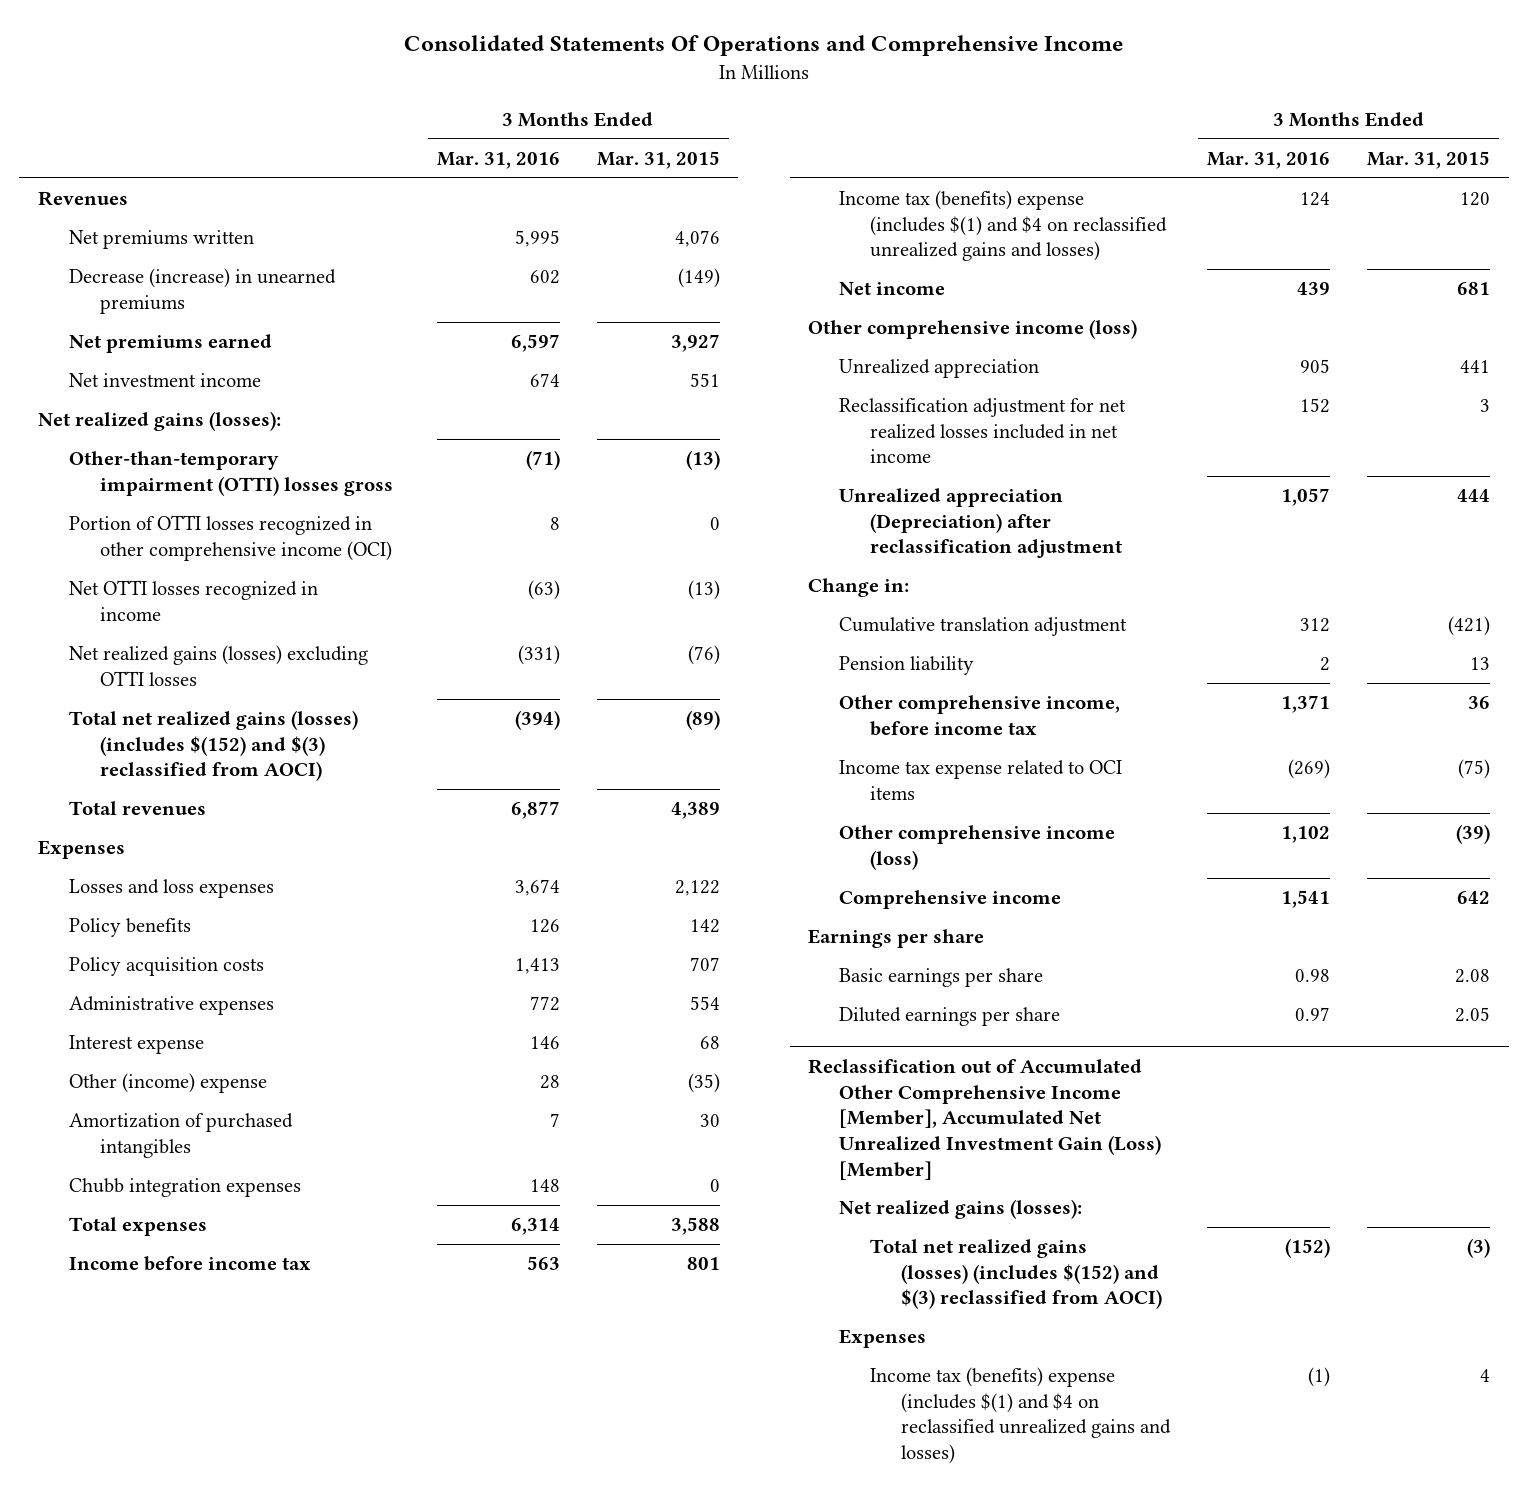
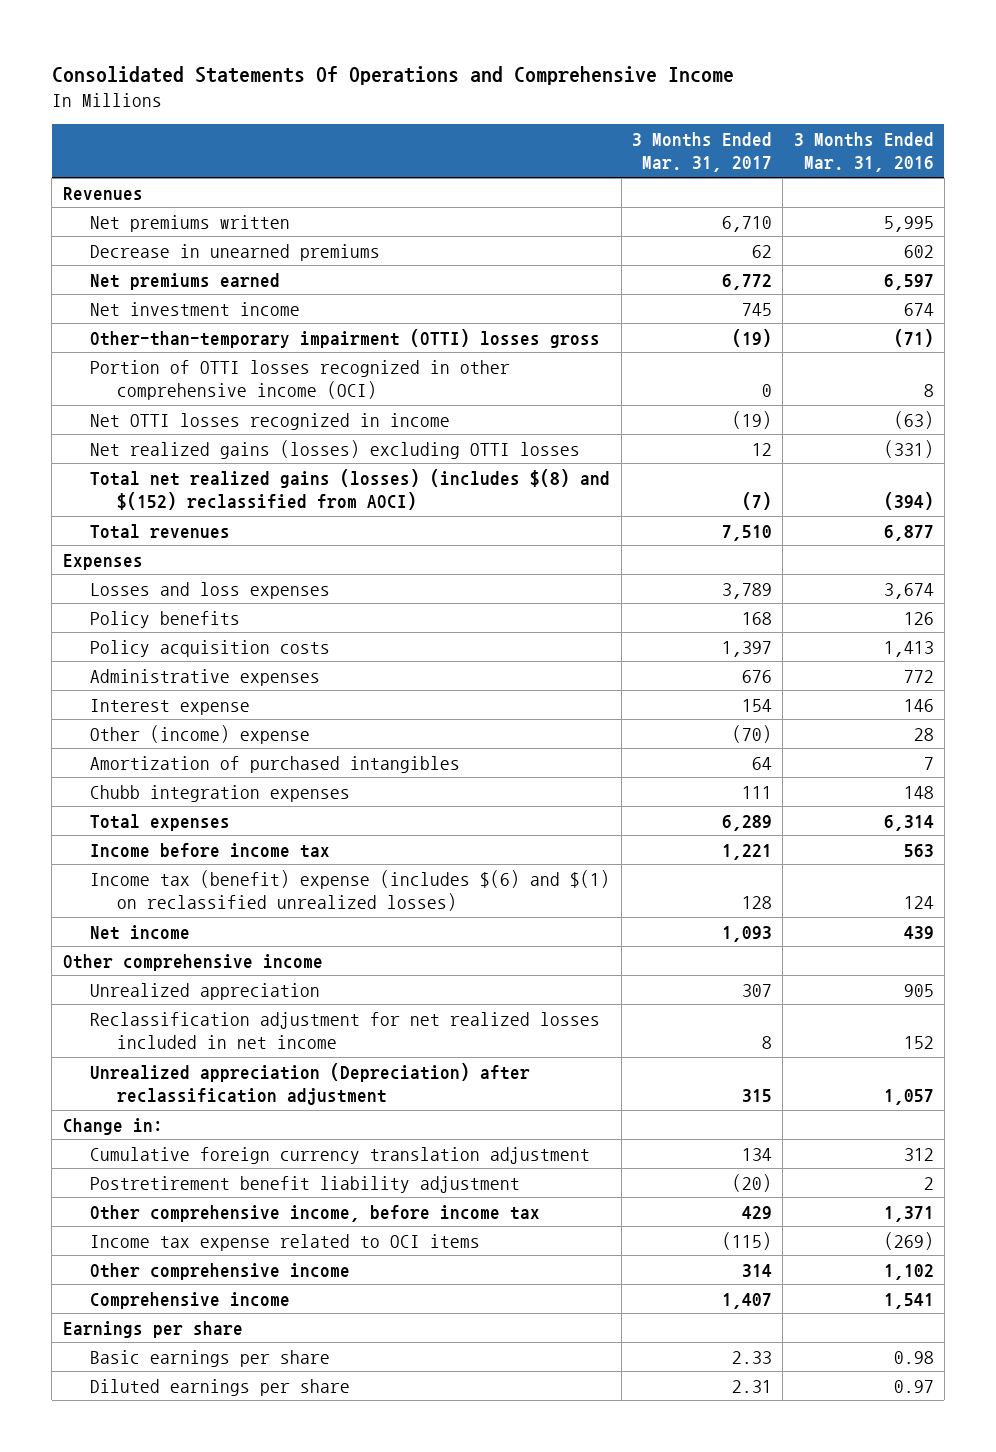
- | 3 Months Ended Mar. 31, 2016 | 3 Months Ended Mar. 31, 2015
+ | 3 Months Ended Mar. 31, 2017 | 3 Months Ended Mar. 31, 2016
- Decrease (increase) in unearned premiums | 602 | (149)
+ Decrease in unearned premiums | 62 | 602
- Net realized gains (losses):
- Total net realized gains (losses) (includes $(152) and $(3) reclassified from AOCI) | (394) | (89)
+ Total net realized gains (losses) (includes $(8) and $(152) reclassified from AOCI) | (7) | (394)
- Income tax (benefits) expense (includes $(1) and $4 on reclassified unrealized gains and losses) | 124 | 120
+ Income tax (benefit) expense (includes $(6) and $(1) on reclassified unrealized losses) | 128 | 124
- Other comprehensive income (loss)
+ Other comprehensive income
- Cumulative translation adjustment | 312 | (421)
- Pension liability | 2 | 13
+ Cumulative foreign currency translation adjustment | 134 | 312
+ Postretirement benefit liability adjustment | (20) | 2
- Other comprehensive income (loss) | 1,102 | (39)
+ Other comprehensive income | 314 | 1,102
- Reclassification out of Accumulated Other Comprehensive Income [Member], Accumulated Net Unrealized Investment Gain (Loss) [Member]
- Net realized gains (losses):
- Total net realized gains (losses) (includes $(152) and $(3) reclassified from AOCI) | (152) | (3)
- Expenses
- Income tax (benefits) expense (includes $(1) and $4 on reclassified unrealized gains and losses) | (1) | 4

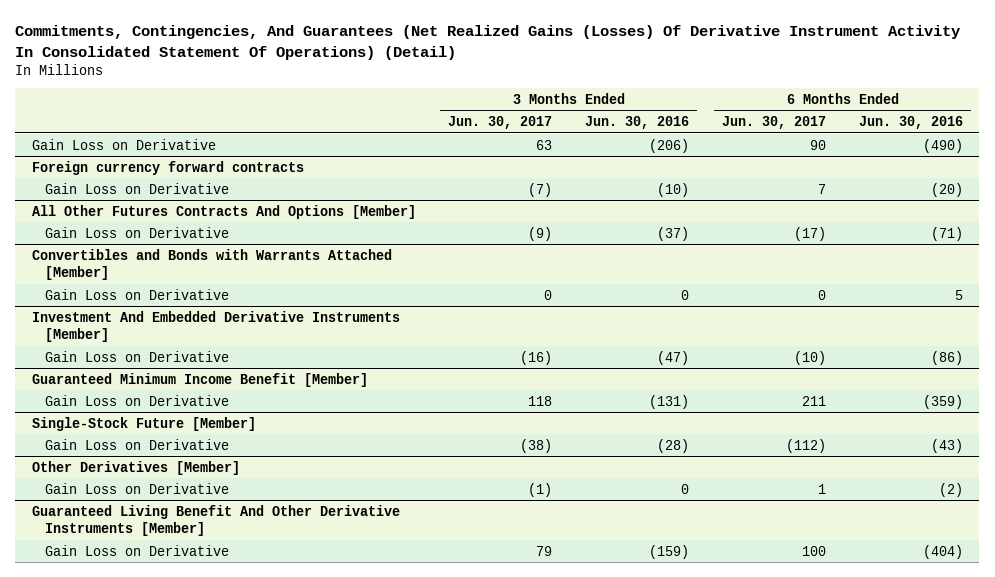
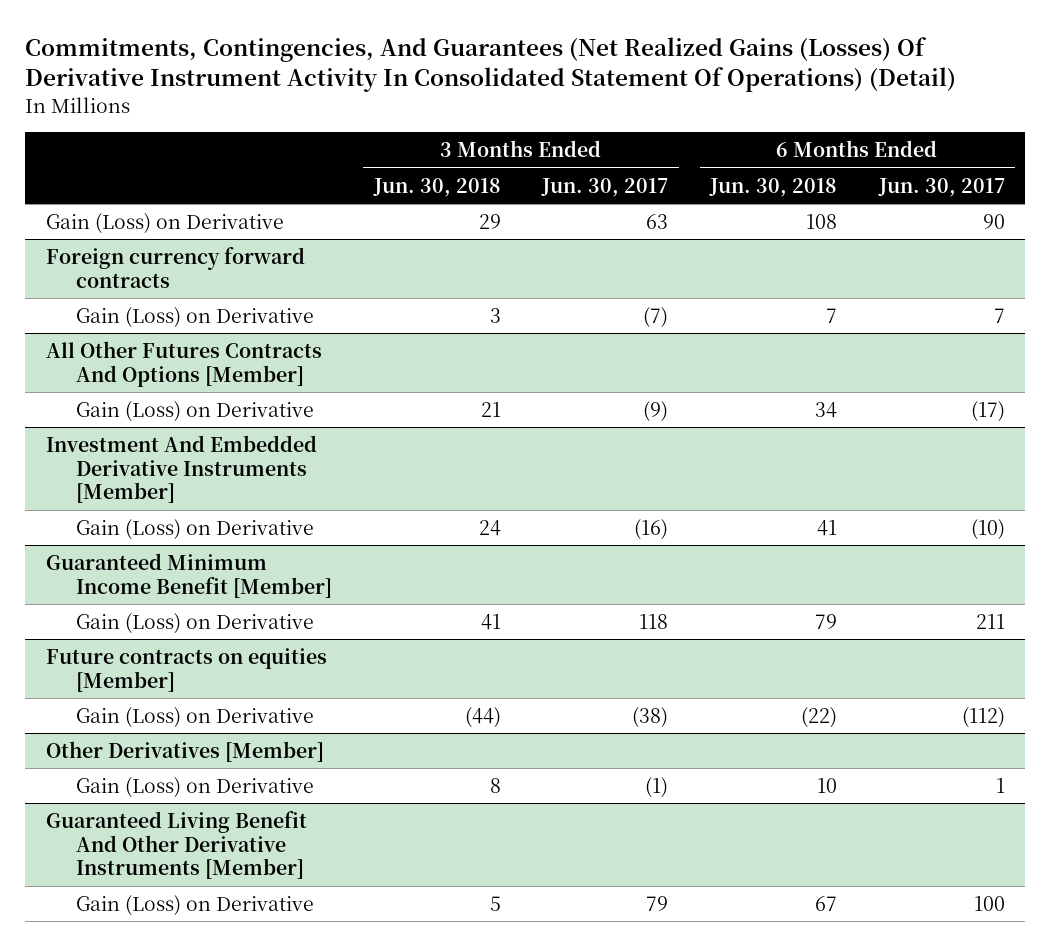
- | 3 Months Ended Jun. 30, 2017 | 3 Months Ended Jun. 30, 2016 | 6 Months Ended Jun. 30, 2017 | 6 Months Ended Jun. 30, 2016
+ | 3 Months Ended Jun. 30, 2018 | 3 Months Ended Jun. 30, 2017 | 6 Months Ended Jun. 30, 2018 | 6 Months Ended Jun. 30, 2017
- Gain Loss on Derivative | 63 | (206) | 90 | (490)
+ Gain (Loss) on Derivative | 29 | 63 | 108 | 90
@ Foreign currency forward contracts
- Gain Loss on Derivative | (7) | (10) | 7 | (20)
+ Gain (Loss) on Derivative | 3 | (7) | 7 | 7
@ All Other Futures Contracts And Options [Member]
- Gain Loss on Derivative | (9) | (37) | (17) | (71)
- Convertibles and Bonds with Warrants Attached [Member]
- Gain Loss on Derivative | 0 | 0 | 0 | 5
@ All Other Futures Contracts And Options [Member]
+ Gain (Loss) on Derivative | 21 | (9) | 34 | (17)
@ Investment And Embedded Derivative Instruments [Member]
- Gain Loss on Derivative | (16) | (47) | (10) | (86)
+ Gain (Loss) on Derivative | 24 | (16) | 41 | (10)
@ Guaranteed Minimum Income Benefit [Member]
- Gain Loss on Derivative | 118 | (131) | 211 | (359)
- Single-Stock Future [Member]
- Gain Loss on Derivative | (38) | (28) | (112) | (43)
@ Guaranteed Minimum Income Benefit [Member]
+ Gain (Loss) on Derivative | 41 | 118 | 79 | 211
+ Future contracts on equities [Member]
+ Gain (Loss) on Derivative | (44) | (38) | (22) | (112)
@ Other Derivatives [Member]
- Gain Loss on Derivative | (1) | 0 | 1 | (2)
+ Gain (Loss) on Derivative | 8 | (1) | 10 | 1
@ Guaranteed Living Benefit And Other Derivative Instruments [Member]
- Gain Loss on Derivative | 79 | (159) | 100 | (404)
+ Gain (Loss) on Derivative | 5 | 79 | 67 | 100

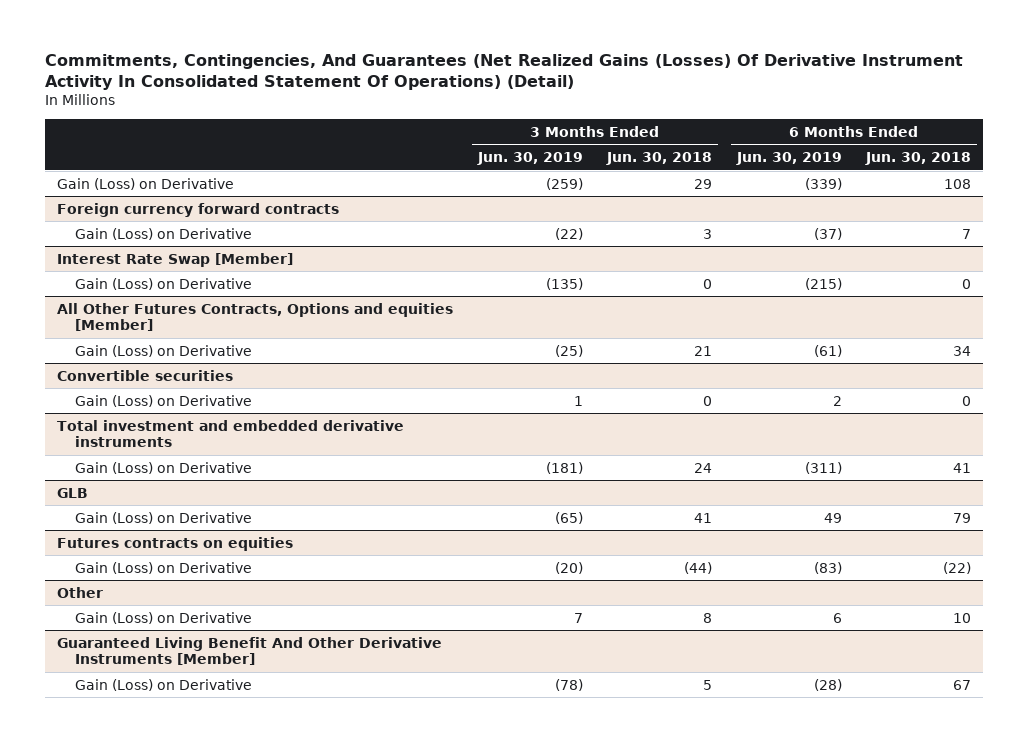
- | 3 Months Ended Jun. 30, 2018 | 3 Months Ended Jun. 30, 2017 | 6 Months Ended Jun. 30, 2018 | 6 Months Ended Jun. 30, 2017
+ | 3 Months Ended Jun. 30, 2019 | 3 Months Ended Jun. 30, 2018 | 6 Months Ended Jun. 30, 2019 | 6 Months Ended Jun. 30, 2018
- All Other Futures Contracts And Options [Member]
+ Interest Rate Swap [Member]
+ Gain (Loss) on Derivative | (135) | 0 | (215) | 0
+ All Other Futures Contracts, Options and equities [Member]
- Investment And Embedded Derivative Instruments [Member]
+ Convertible securities
+ Gain (Loss) on Derivative | 1 | 0 | 2 | 0
+ Total investment and embedded derivative instruments
- Guaranteed Minimum Income Benefit [Member]
+ GLB
- Future contracts on equities [Member]
+ Futures contracts on equities
- Other Derivatives [Member]
+ Other

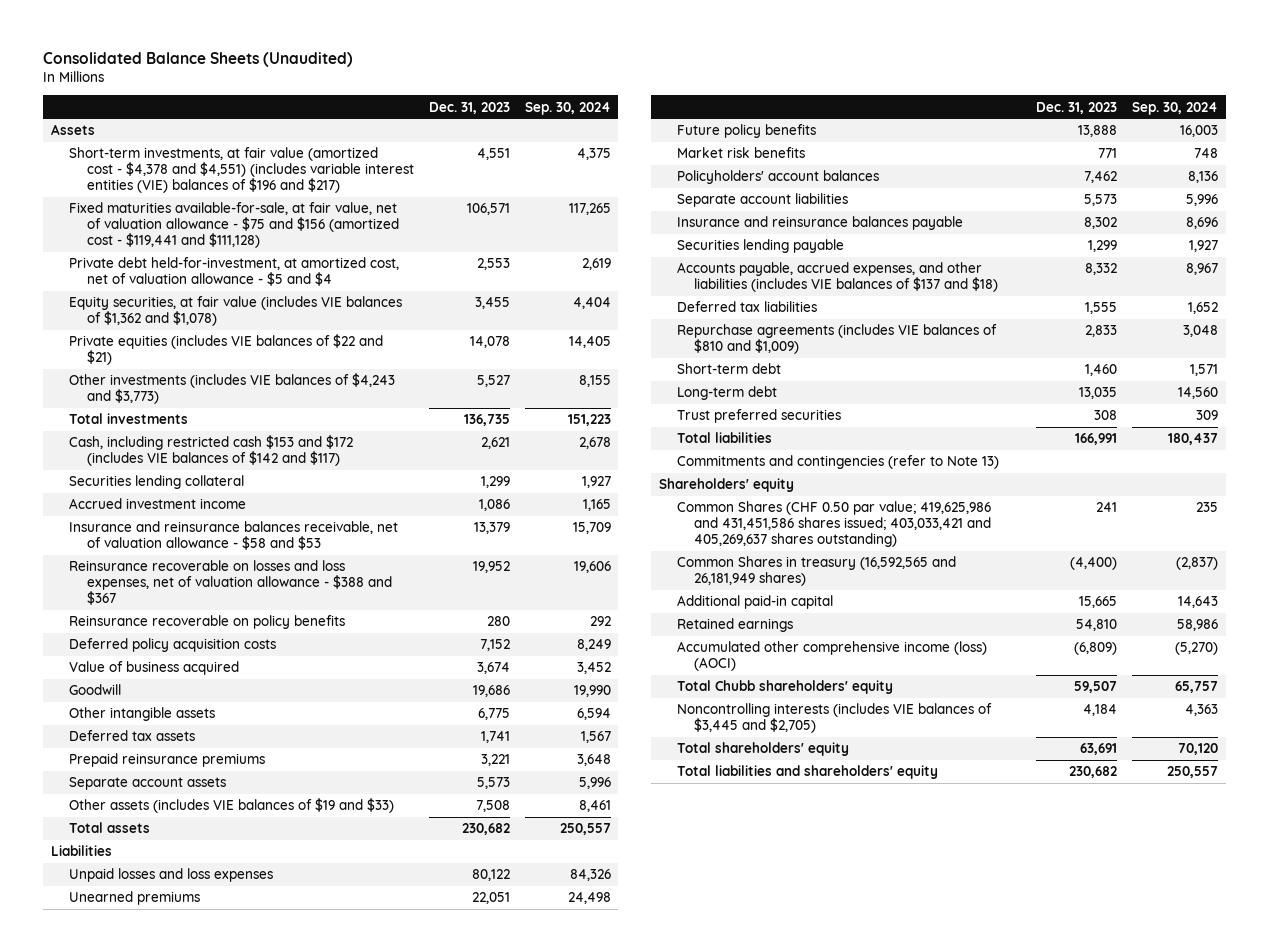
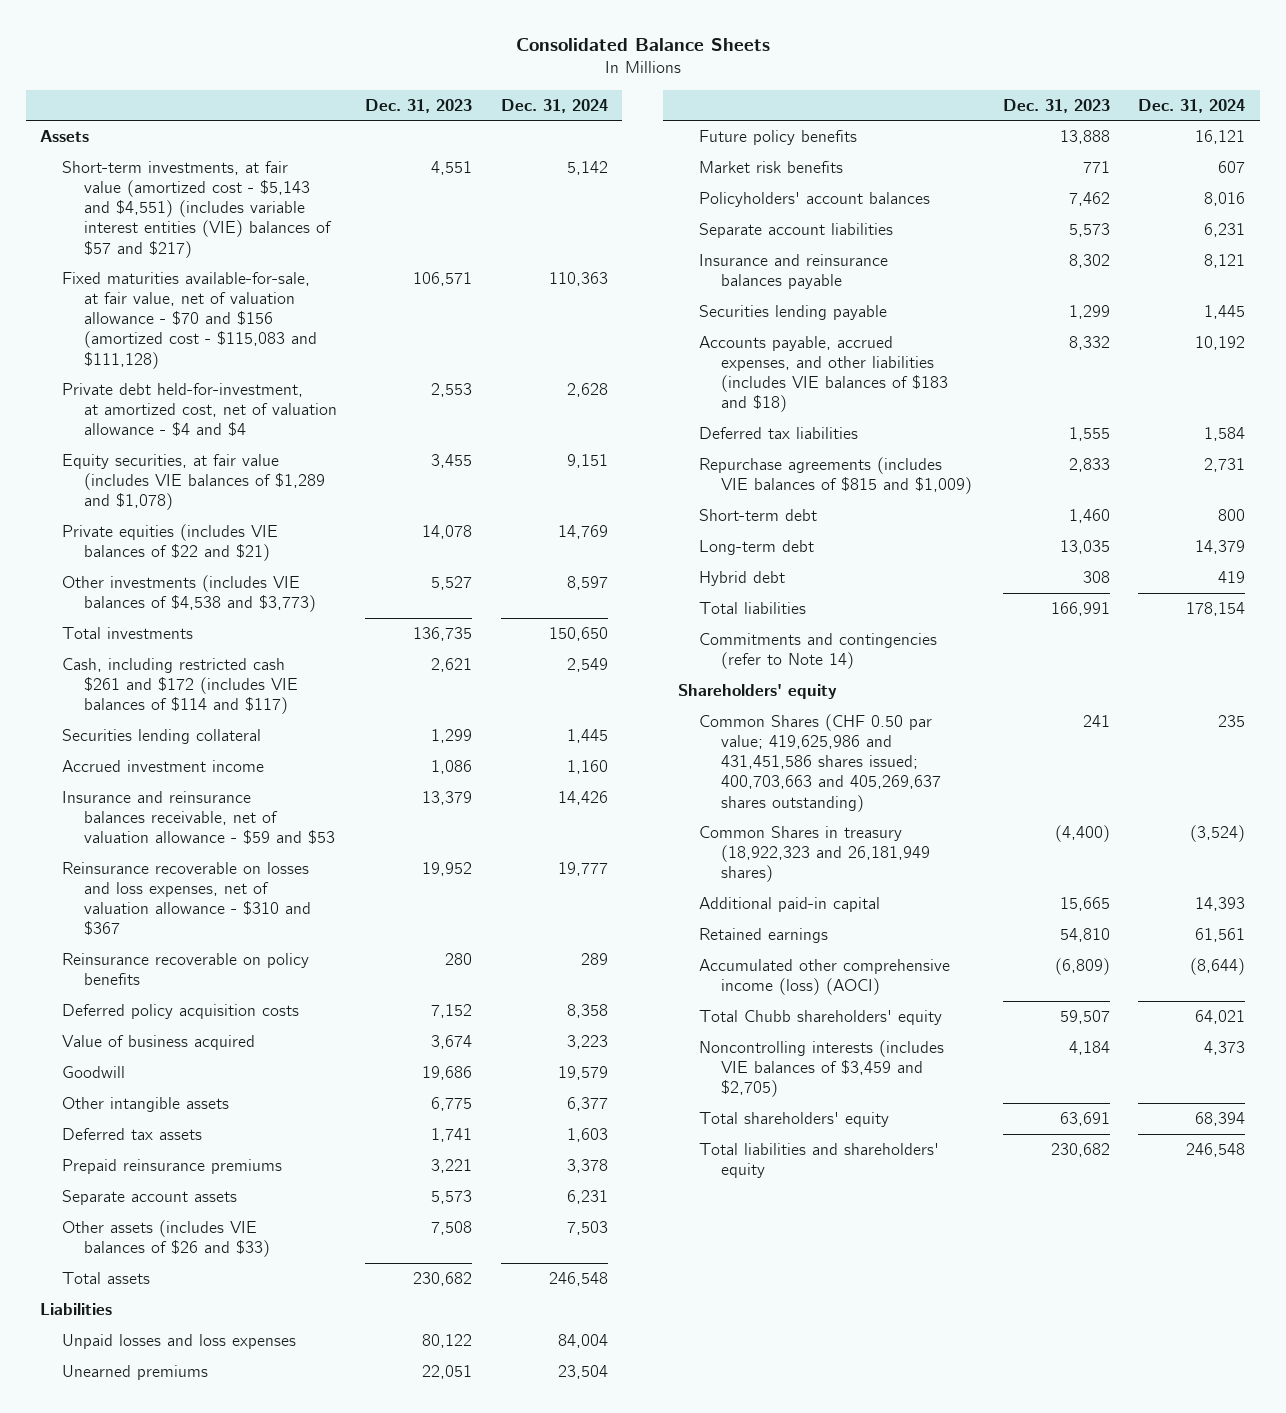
- Consolidated Balance Sheets (Unaudited)
+ Consolidated Balance Sheets
- | Dec. 31, 2023 | Sep. 30, 2024
+ | Dec. 31, 2023 | Dec. 31, 2024
- Short-term investments, at fair value (amortized cost - $4,378 and $4,551) (includes variable interest entities (VIE) balances of $196 and $217) | 4,551 | 4,375
- Fixed maturities available-for-sale, at fair value, net of valuation allowance - $75 and $156 (amortized cost - $119,441 and $111,128) | 106,571 | 117,265
- Private debt held-for-investment, at amortized cost, net of valuation allowance - $5 and $4 | 2,553 | 2,619
- Equity securities, at fair value (includes VIE balances of $1,362 and $1,078) | 3,455 | 4,404
+ Short-term investments, at fair value (amortized cost - $5,143 and $4,551) (includes variable interest entities (VIE) balances of $57 and $217) | 4,551 | 5,142
+ Fixed maturities available-for-sale, at fair value, net of valuation allowance - $70 and $156 (amortized cost - $115,083 and $111,128) | 106,571 | 110,363
+ Private debt held-for-investment, at amortized cost, net of valuation allowance - $4 and $4 | 2,553 | 2,628
+ Equity securities, at fair value (includes VIE balances of $1,289 and $1,078) | 3,455 | 9,151
- Other investments (includes VIE balances of $4,243 and $3,773) | 5,527 | 8,155
+ Other investments (includes VIE balances of $4,538 and $3,773) | 5,527 | 8,597
- Cash, including restricted cash $153 and $172 (includes VIE balances of $142 and $117) | 2,621 | 2,678
+ Cash, including restricted cash $261 and $172 (includes VIE balances of $114 and $117) | 2,621 | 2,549
- Insurance and reinsurance balances receivable, net of valuation allowance - $58 and $53 | 13,379 | 15,709
- Reinsurance recoverable on losses and loss expenses, net of valuation allowance - $388 and $367 | 19,952 | 19,606
+ Insurance and reinsurance balances receivable, net of valuation allowance - $59 and $53 | 13,379 | 14,426
+ Reinsurance recoverable on losses and loss expenses, net of valuation allowance - $310 and $367 | 19,952 | 19,777
- Other assets (includes VIE balances of $19 and $33) | 7,508 | 8,461
+ Other assets (includes VIE balances of $26 and $33) | 7,508 | 7,503
- Accounts payable, accrued expenses, and other liabilities (includes VIE balances of $137 and $18) | 8,332 | 8,967
+ Accounts payable, accrued expenses, and other liabilities (includes VIE balances of $183 and $18) | 8,332 | 10,192
- Repurchase agreements (includes VIE balances of $810 and $1,009) | 2,833 | 3,048
+ Repurchase agreements (includes VIE balances of $815 and $1,009) | 2,833 | 2,731
- Trust preferred securities | 308 | 309
+ Hybrid debt | 308 | 419
- Commitments and contingencies (refer to Note 13)
+ Commitments and contingencies (refer to Note 14)
- Common Shares (CHF 0.50 par value; 419,625,986 and 431,451,586 shares issued; 403,033,421 and 405,269,637 shares outstanding) | 241 | 235
- Common Shares in treasury (16,592,565 and 26,181,949 shares) | (4,400) | (2,837)
+ Common Shares (CHF 0.50 par value; 419,625,986 and 431,451,586 shares issued; 400,703,663 and 405,269,637 shares outstanding) | 241 | 235
+ Common Shares in treasury (18,922,323 and 26,181,949 shares) | (4,400) | (3,524)
- Noncontrolling interests (includes VIE balances of $3,445 and $2,705) | 4,184 | 4,363
+ Noncontrolling interests (includes VIE balances of $3,459 and $2,705) | 4,184 | 4,373

